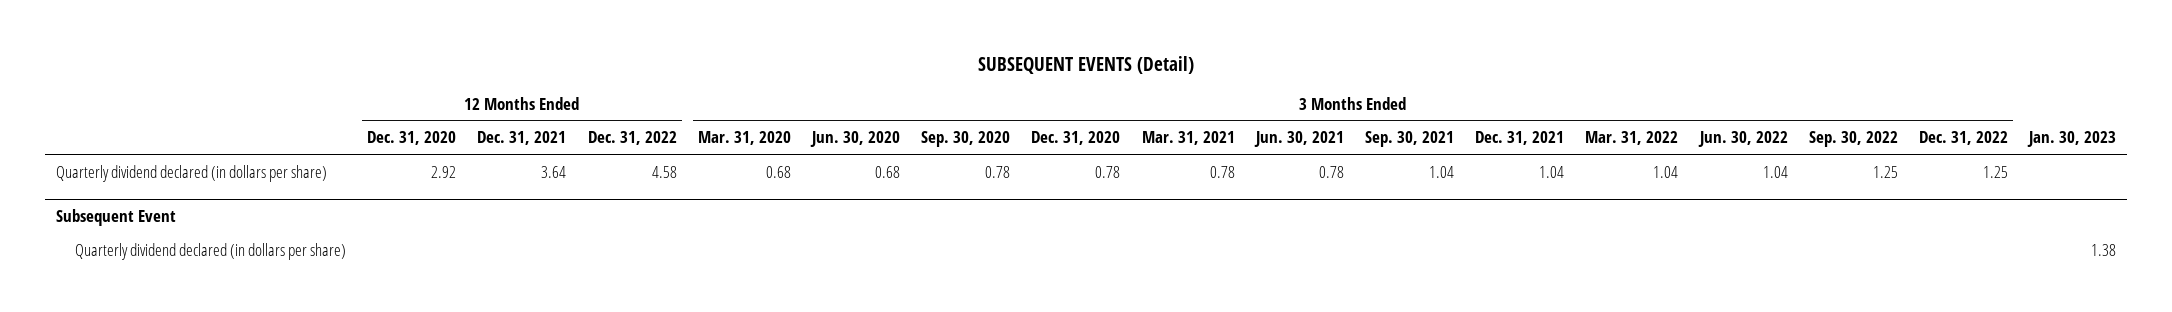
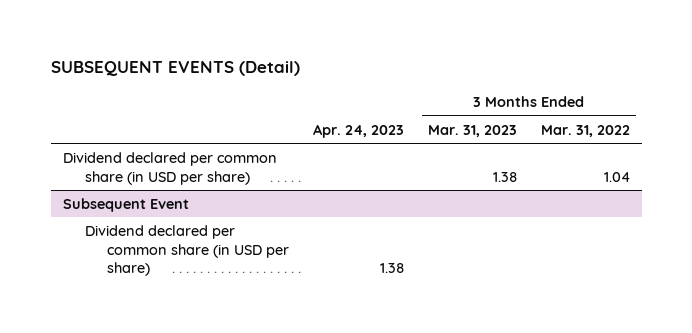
- | 12 Months Ended Dec. 31, 2020 | 12 Months Ended Dec. 31, 2021 | 12 Months Ended Dec. 31, 2022 | 3 Months Ended Mar. 31, 2020 | 3 Months Ended Jun. 30, 2020 | 3 Months Ended Sep. 30, 2020 | 3 Months Ended Dec. 31, 2020 | 3 Months Ended Mar. 31, 2021 | 3 Months Ended Jun. 30, 2021 | 3 Months Ended Sep. 30, 2021 | 3 Months Ended Dec. 31, 2021 | 3 Months Ended Mar. 31, 2022 | 3 Months Ended Jun. 30, 2022 | 3 Months Ended Sep. 30, 2022 | 3 Months Ended Dec. 31, 2022 | Jan. 30, 2023
+ | Apr. 24, 2023 | 3 Months Ended Mar. 31, 2023 | 3 Months Ended Mar. 31, 2022
- Quarterly dividend declared (in dollars per share) | 2.92 | 3.64 | 4.58 | 0.68 | 0.68 | 0.78 | 0.78 | 0.78 | 0.78 | 1.04 | 1.04 | 1.04 | 1.04 | 1.25 | 1.25 |
+ Dividend declared per common share (in USD per share) | | 1.38 | 1.04
@ Subsequent Event
- Quarterly dividend declared (in dollars per share) | | | | | | | | | | | | | | | | 1.38
+ Dividend declared per common share (in USD per share) | 1.38 | |

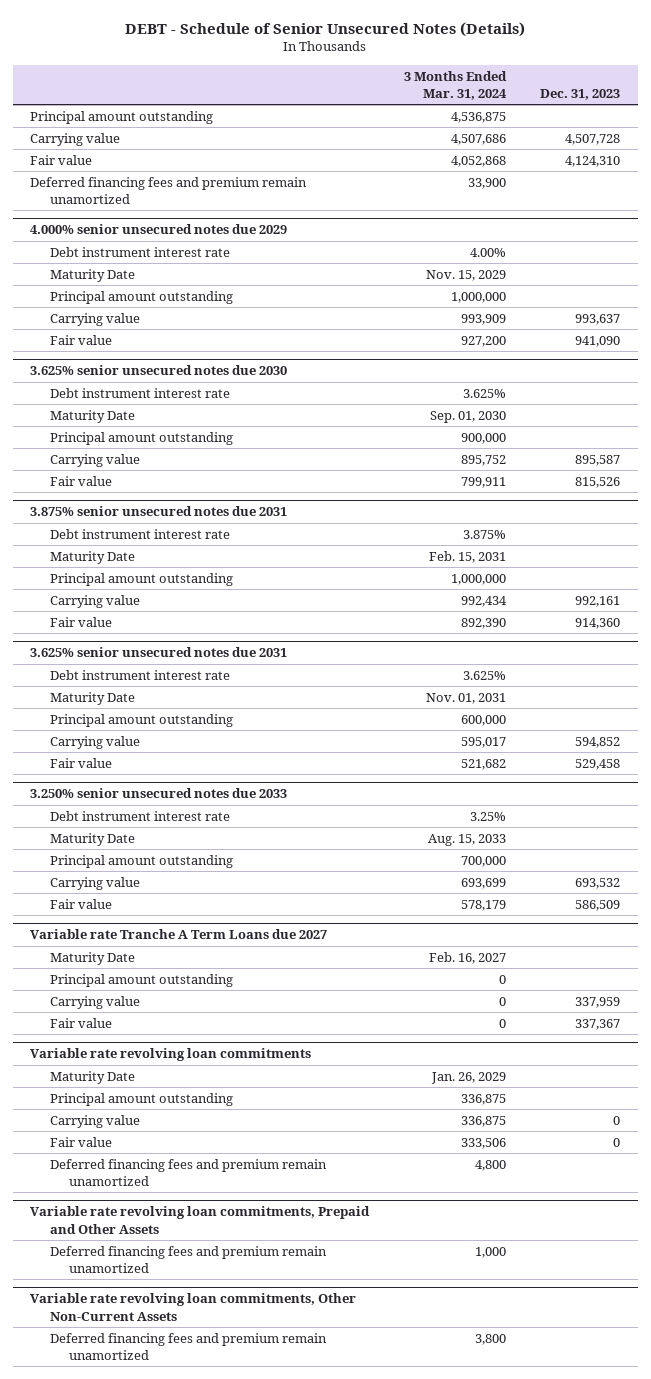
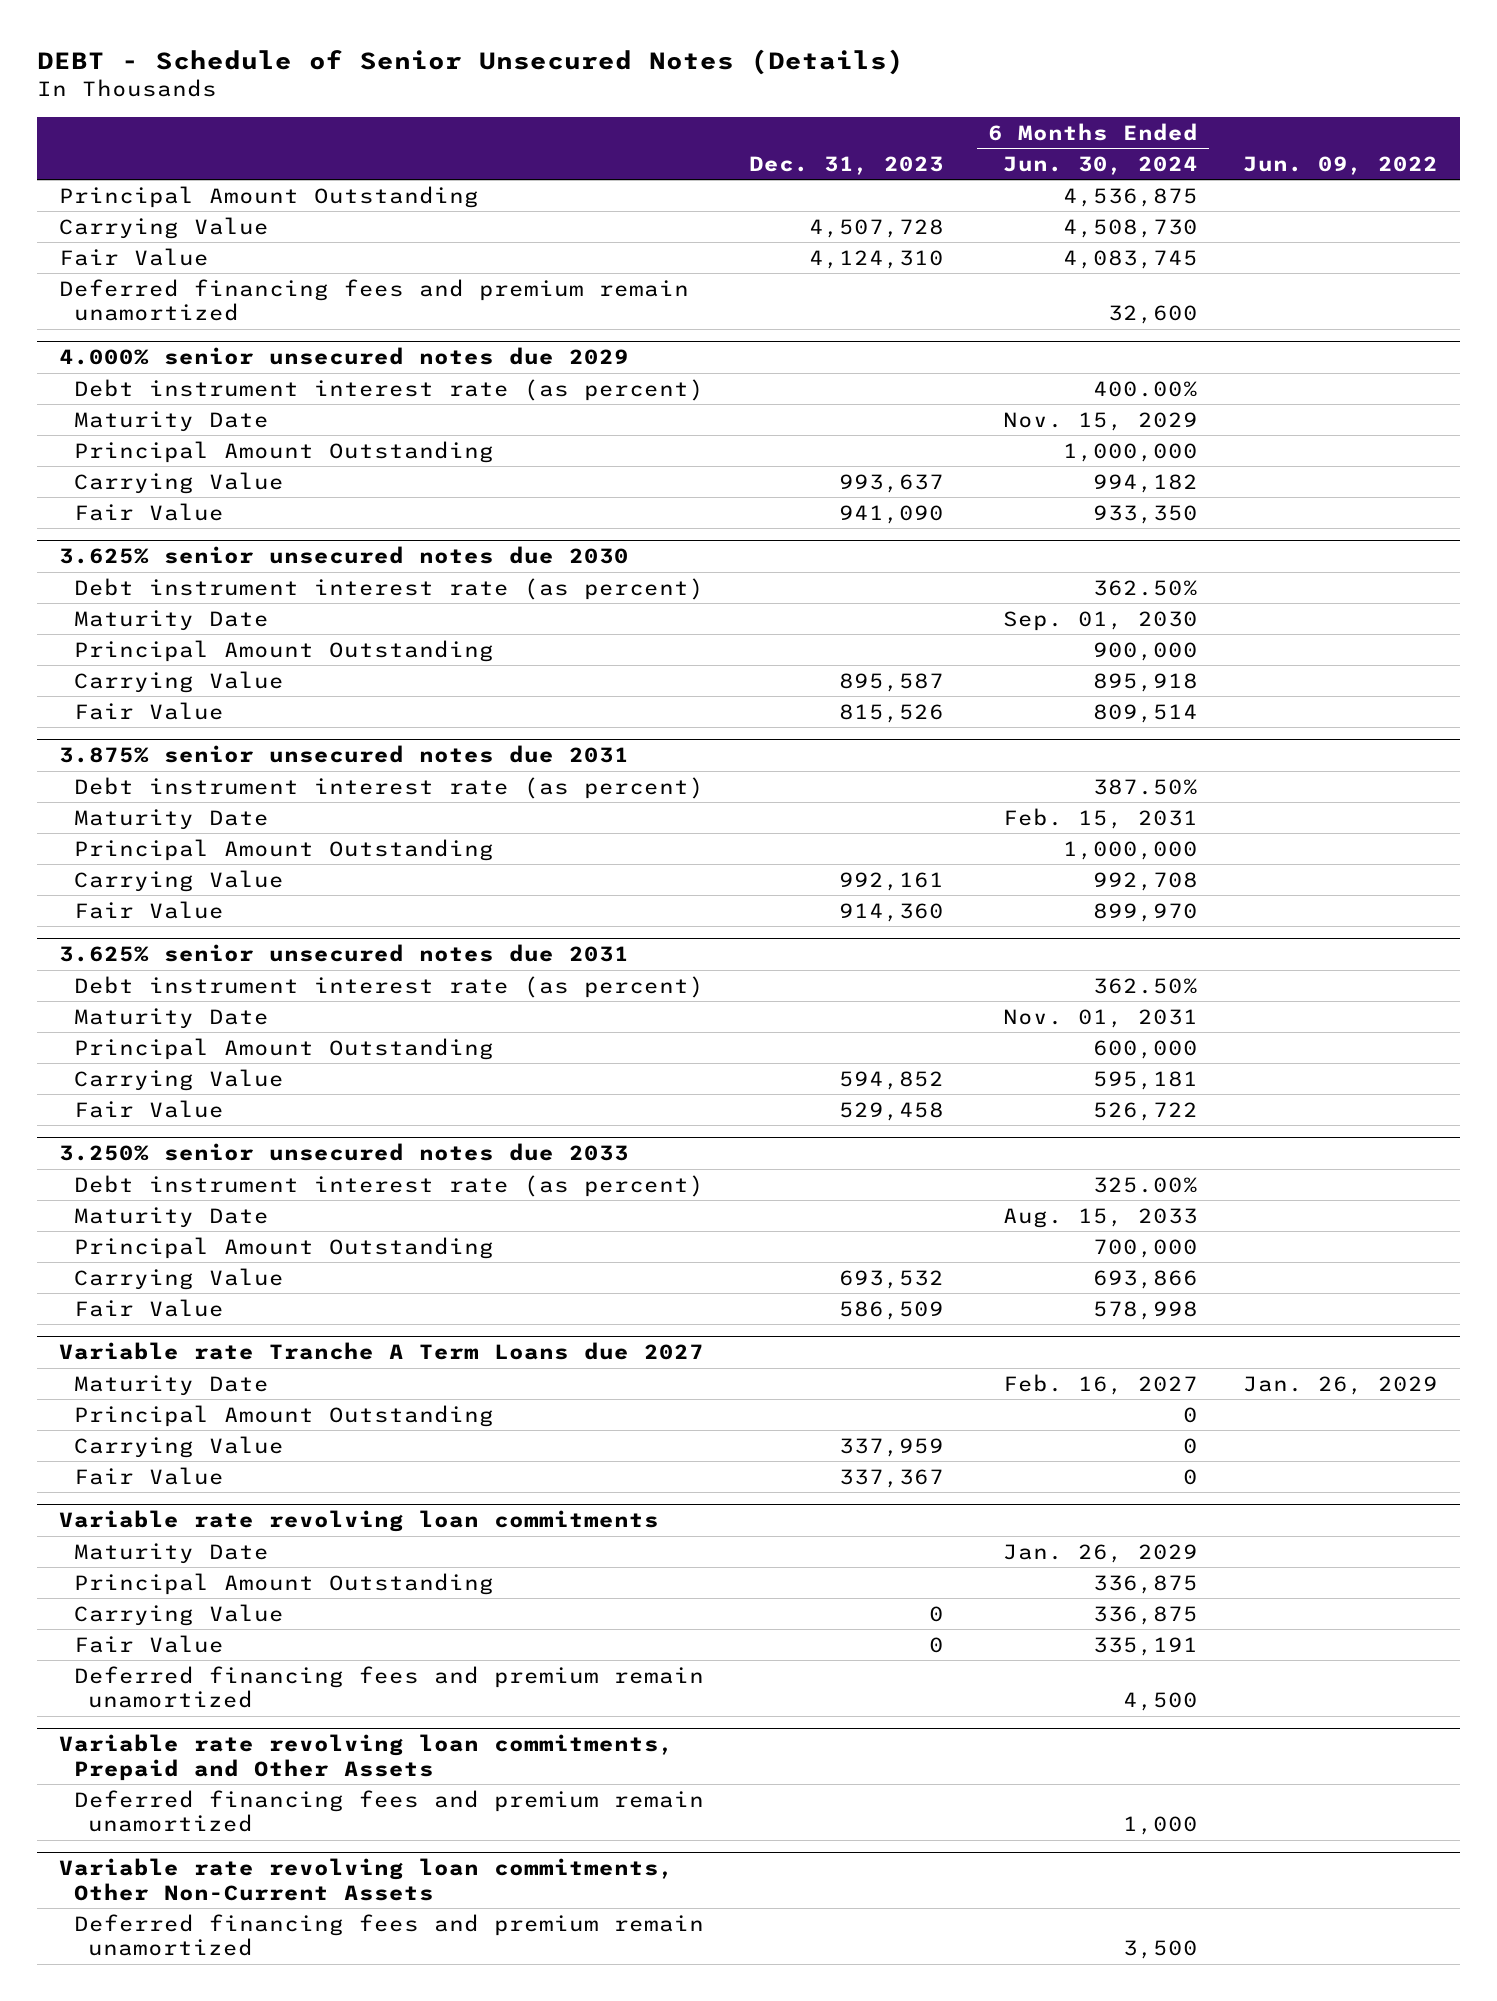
- | 3 Months Ended Mar. 31, 2024 | Dec. 31, 2023
+ | Dec. 31, 2023 | 6 Months Ended Jun. 30, 2024 | Jun. 09, 2022
- Principal amount outstanding | 4,536,875 |
- Carrying value | 4,507,686 | 4,507,728
- Fair value | 4,052,868 | 4,124,310
+ Principal Amount Outstanding | | 4,536,875 |
+ Carrying Value | 4,507,728 | 4,508,730 |
+ Fair Value | 4,124,310 | 4,083,745 |
@ 4.000% senior unsecured notes due 2029
- Debt instrument interest rate | 4.00% |
+ Debt instrument interest rate (as percent) | | 400.00% |
- Principal amount outstanding | 1,000,000 |
- Carrying value | 993,909 | 993,637
- Fair value | 927,200 | 941,090
+ Principal Amount Outstanding | | 1,000,000 |
+ Carrying Value | 993,637 | 994,182 |
+ Fair Value | 941,090 | 933,350 |
@ 3.625% senior unsecured notes due 2030
- Debt instrument interest rate | 3.625% |
+ Debt instrument interest rate (as percent) | | 362.50% |
- Principal amount outstanding | 900,000 |
- Carrying value | 895,752 | 895,587
- Fair value | 799,911 | 815,526
+ Principal Amount Outstanding | | 900,000 |
+ Carrying Value | 895,587 | 895,918 |
+ Fair Value | 815,526 | 809,514 |
@ 3.875% senior unsecured notes due 2031
- Debt instrument interest rate | 3.875% |
+ Debt instrument interest rate (as percent) | | 387.50% |
- Principal amount outstanding | 1,000,000 |
- Carrying value | 992,434 | 992,161
- Fair value | 892,390 | 914,360
+ Principal Amount Outstanding | | 1,000,000 |
+ Carrying Value | 992,161 | 992,708 |
+ Fair Value | 914,360 | 899,970 |
@ 3.625% senior unsecured notes due 2031
- Debt instrument interest rate | 3.625% |
+ Debt instrument interest rate (as percent) | | 362.50% |
- Principal amount outstanding | 600,000 |
- Carrying value | 595,017 | 594,852
- Fair value | 521,682 | 529,458
+ Principal Amount Outstanding | | 600,000 |
+ Carrying Value | 594,852 | 595,181 |
+ Fair Value | 529,458 | 526,722 |
@ 3.250% senior unsecured notes due 2033
- Debt instrument interest rate | 3.25% |
+ Debt instrument interest rate (as percent) | | 325.00% |
- Principal amount outstanding | 700,000 |
- Carrying value | 693,699 | 693,532
- Fair value | 578,179 | 586,509
+ Principal Amount Outstanding | | 700,000 |
+ Carrying Value | 693,532 | 693,866 |
+ Fair Value | 586,509 | 578,998 |
@ Variable rate Tranche A Term Loans due 2027
- Principal amount outstanding | 0 |
- Carrying value | 0 | 337,959
- Fair value | 0 | 337,367
+ Principal Amount Outstanding | | 0 |
+ Carrying Value | 337,959 | 0 |
+ Fair Value | 337,367 | 0 |
@ Variable rate revolving loan commitments
- Principal amount outstanding | 336,875 |
- Carrying value | 336,875 | 0
- Fair value | 333,506 | 0
+ Principal Amount Outstanding | | 336,875 |
+ Carrying Value | 0 | 336,875 |
+ Fair Value | 0 | 335,191 |

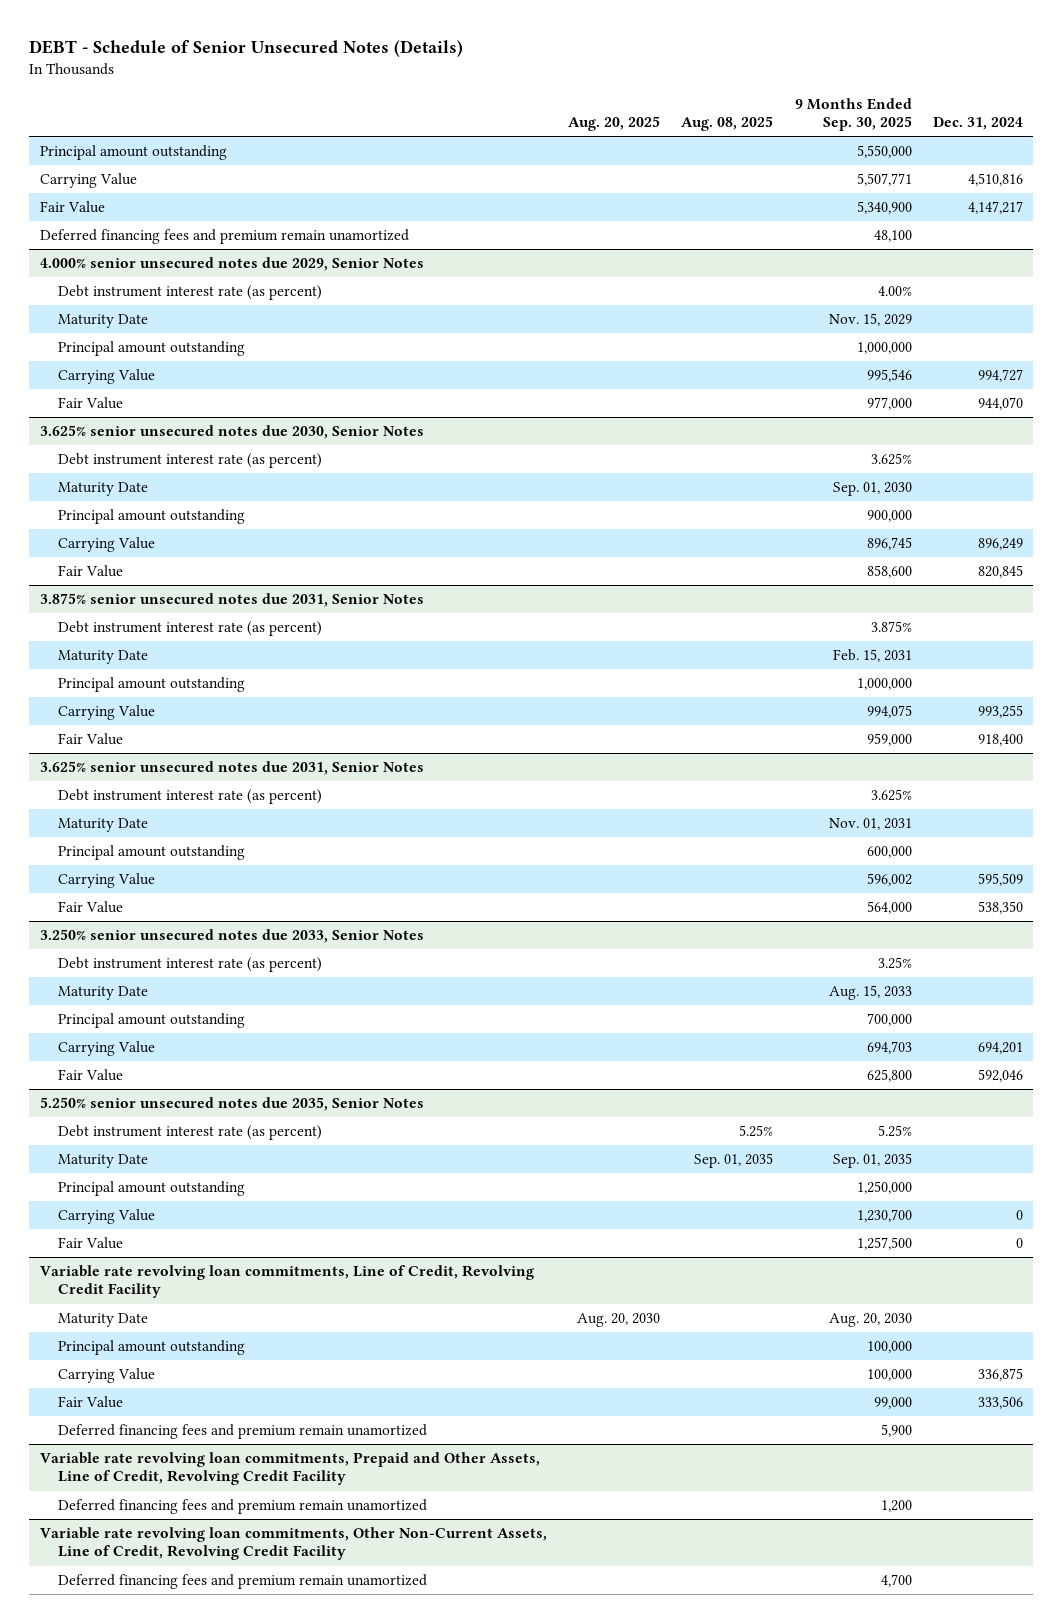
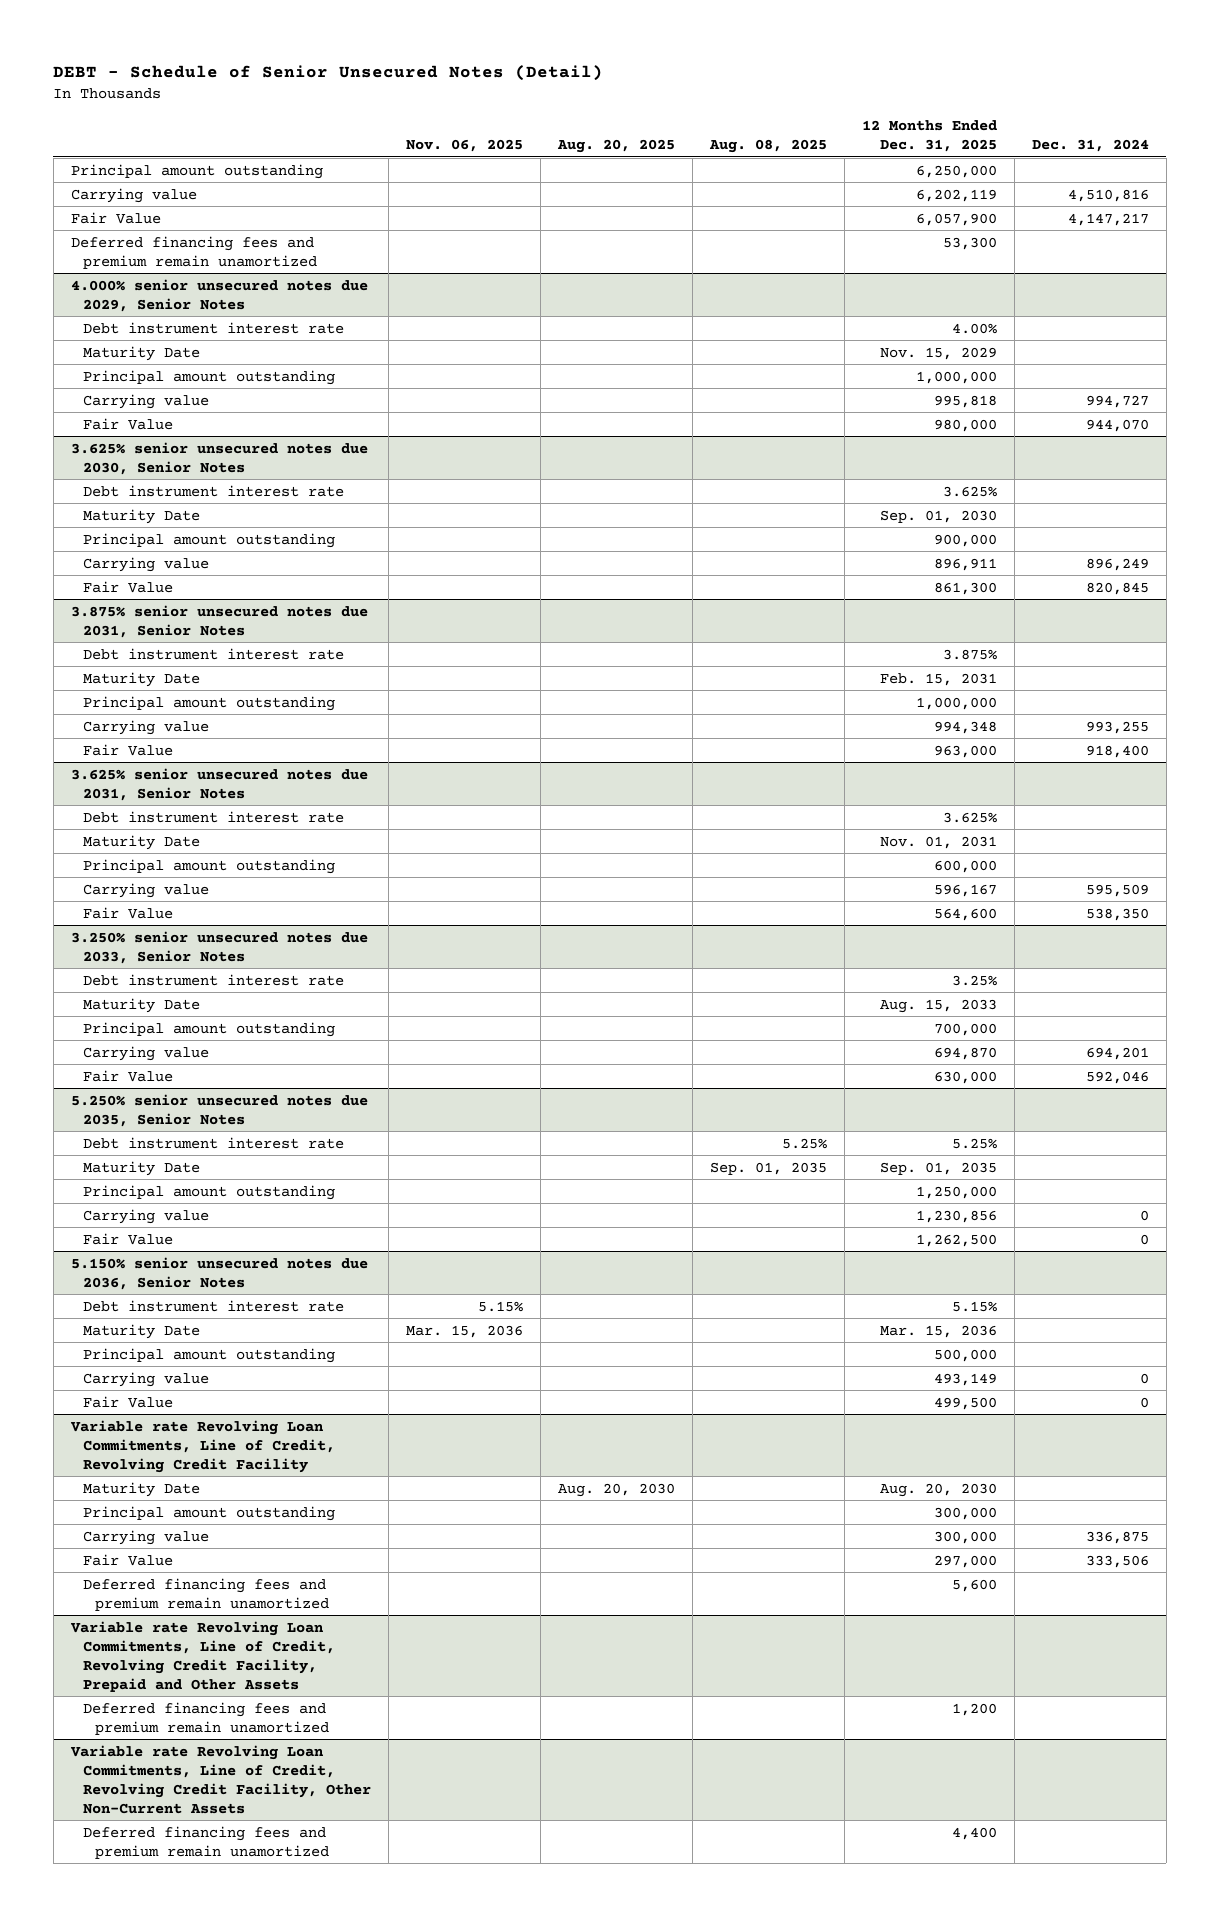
- DEBT - Schedule of Senior Unsecured Notes (Details)
+ DEBT - Schedule of Senior Unsecured Notes (Detail)
- | Aug. 20, 2025 | Aug. 08, 2025 | 9 Months Ended Sep. 30, 2025 | Dec. 31, 2024
+ | Nov. 06, 2025 | Aug. 20, 2025 | Aug. 08, 2025 | 12 Months Ended Dec. 31, 2025 | Dec. 31, 2024
- Carrying Value | | | 5,507,771 | 4,510,816
+ Carrying value | | | | 6,202,119 | 4,510,816
@ 4.000% senior unsecured notes due 2029, Senior Notes
- Debt instrument interest rate (as percent) | | | 4.00% |
+ Debt instrument interest rate | | | | 4.00% |
- Carrying Value | | | 995,546 | 994,727
+ Carrying value | | | | 995,818 | 994,727
@ 3.625% senior unsecured notes due 2030, Senior Notes
- Debt instrument interest rate (as percent) | | | 3.625% |
+ Debt instrument interest rate | | | | 3.625% |
- Carrying Value | | | 896,745 | 896,249
+ Carrying value | | | | 896,911 | 896,249
@ 3.875% senior unsecured notes due 2031, Senior Notes
- Debt instrument interest rate (as percent) | | | 3.875% |
+ Debt instrument interest rate | | | | 3.875% |
- Carrying Value | | | 994,075 | 993,255
+ Carrying value | | | | 994,348 | 993,255
@ 3.625% senior unsecured notes due 2031, Senior Notes
- Debt instrument interest rate (as percent) | | | 3.625% |
+ Debt instrument interest rate | | | | 3.625% |
- Carrying Value | | | 596,002 | 595,509
+ Carrying value | | | | 596,167 | 595,509
@ 3.250% senior unsecured notes due 2033, Senior Notes
- Debt instrument interest rate (as percent) | | | 3.25% |
+ Debt instrument interest rate | | | | 3.25% |
- Carrying Value | | | 694,703 | 694,201
+ Carrying value | | | | 694,870 | 694,201
@ 5.250% senior unsecured notes due 2035, Senior Notes
- Debt instrument interest rate (as percent) | | 5.25% | 5.25% |
+ Debt instrument interest rate | | | 5.25% | 5.25% |
- Carrying Value | | | 1,230,700 | 0
+ Carrying value | | | | 1,230,856 | 0
- Variable rate revolving loan commitments, Line of Credit, Revolving Credit Facility
+ 5.150% senior unsecured notes due 2036, Senior Notes
+ Debt instrument interest rate | 5.15% | | | 5.15% |
+ Maturity Date | Mar. 15, 2036 | | | Mar. 15, 2036 |
+ Principal amount outstanding | | | | 500,000 |
+ Carrying value | | | | 493,149 | 0
+ Fair Value | | | | 499,500 | 0
+ Variable rate Revolving Loan Commitments, Line of Credit, Revolving Credit Facility
- Carrying Value | | | 100,000 | 336,875
+ Carrying value | | | | 300,000 | 336,875
- Variable rate revolving loan commitments, Prepaid and Other Assets, Line of Credit, Revolving Credit Facility
+ Variable rate Revolving Loan Commitments, Line of Credit, Revolving Credit Facility, Prepaid and Other Assets
- Variable rate revolving loan commitments, Other Non-Current Assets, Line of Credit, Revolving Credit Facility
+ Variable rate Revolving Loan Commitments, Line of Credit, Revolving Credit Facility, Other Non-Current Assets

